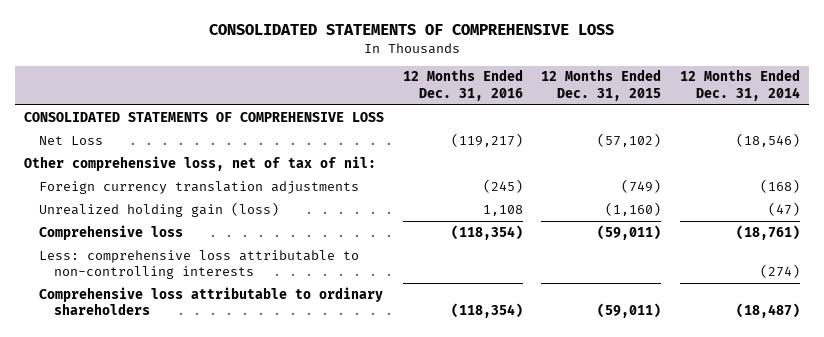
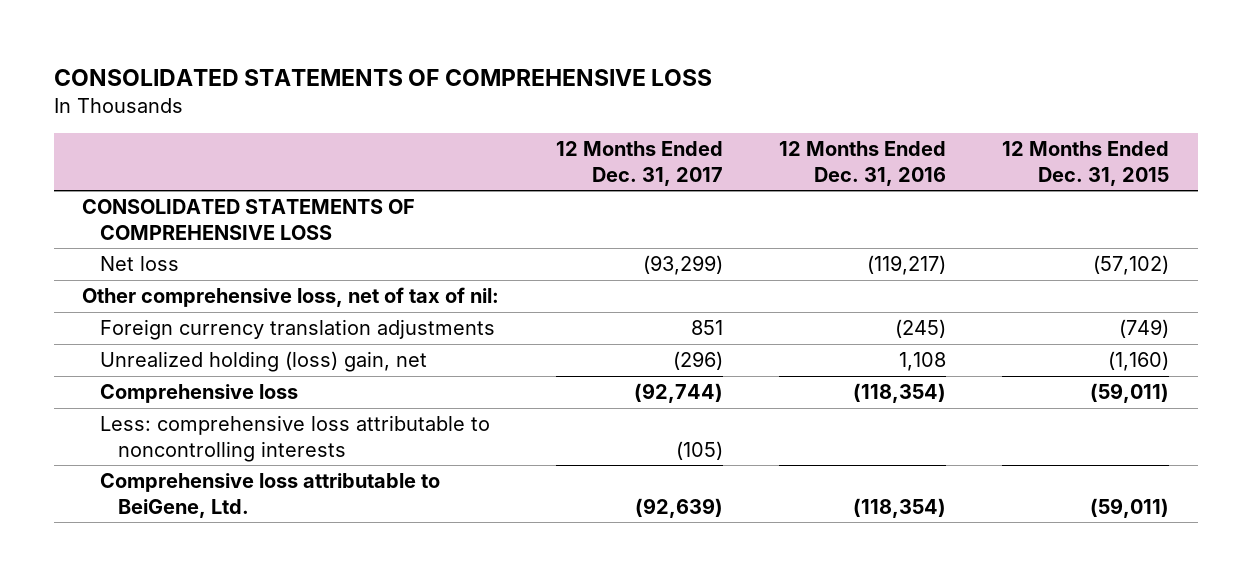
- | 12 Months Ended Dec. 31, 2016 | 12 Months Ended Dec. 31, 2015 | 12 Months Ended Dec. 31, 2014
+ | 12 Months Ended Dec. 31, 2017 | 12 Months Ended Dec. 31, 2016 | 12 Months Ended Dec. 31, 2015
- Net Loss | (119,217) | (57,102) | (18,546)
+ Net loss | (93,299) | (119,217) | (57,102)
- Unrealized holding gain (loss) | 1,108 | (1,160) | (47)
+ Unrealized holding (loss) gain, net | (296) | 1,108 | (1,160)
- Less: comprehensive loss attributable to non-controlling interests | | | (274)
- Comprehensive loss attributable to ordinary shareholders | (118,354) | (59,011) | (18,487)
+ Less: comprehensive loss attributable to noncontrolling interests | (105) | |
+ Comprehensive loss attributable to BeiGene, Ltd. | (92,639) | (118,354) | (59,011)

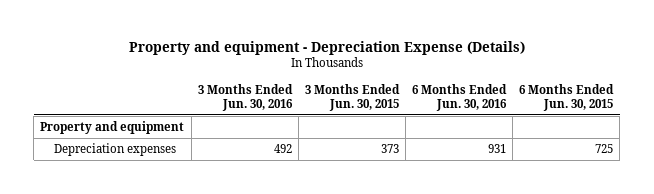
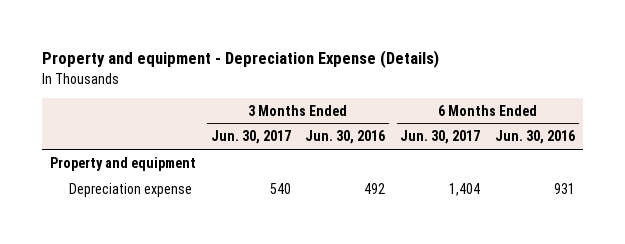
- | 3 Months Ended Jun. 30, 2016 | 3 Months Ended Jun. 30, 2015 | 6 Months Ended Jun. 30, 2016 | 6 Months Ended Jun. 30, 2015
+ | 3 Months Ended Jun. 30, 2017 | 3 Months Ended Jun. 30, 2016 | 6 Months Ended Jun. 30, 2017 | 6 Months Ended Jun. 30, 2016
- Depreciation expenses | 492 | 373 | 931 | 725
+ Depreciation expense | 540 | 492 | 1,404 | 931

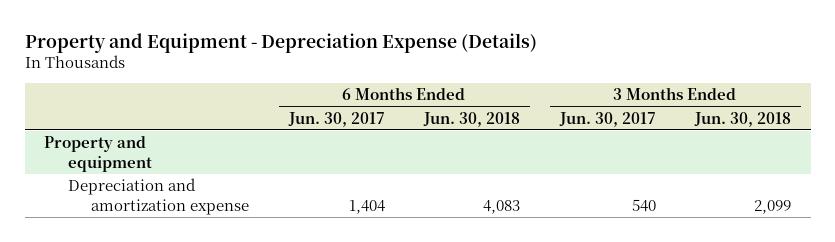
- Property and equipment - Depreciation Expense (Details)
+ Property and Equipment - Depreciation Expense (Details)
- | 3 Months Ended Jun. 30, 2017 | 3 Months Ended Jun. 30, 2016 | 6 Months Ended Jun. 30, 2017 | 6 Months Ended Jun. 30, 2016
+ | 6 Months Ended Jun. 30, 2017 | 6 Months Ended Jun. 30, 2018 | 3 Months Ended Jun. 30, 2017 | 3 Months Ended Jun. 30, 2018
- Depreciation expense | 540 | 492 | 1,404 | 931
+ Depreciation and amortization expense | 1,404 | 4,083 | 540 | 2,099

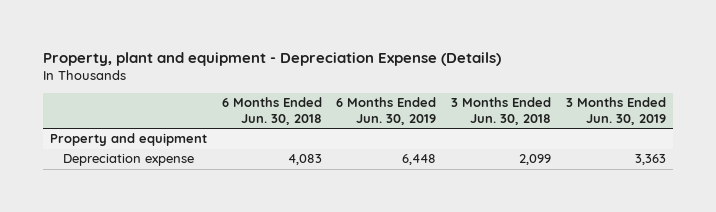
- Property and Equipment - Depreciation Expense (Details)
+ Property, plant and equipment - Depreciation Expense (Details)
- | 6 Months Ended Jun. 30, 2017 | 6 Months Ended Jun. 30, 2018 | 3 Months Ended Jun. 30, 2017 | 3 Months Ended Jun. 30, 2018
+ | 6 Months Ended Jun. 30, 2018 | 6 Months Ended Jun. 30, 2019 | 3 Months Ended Jun. 30, 2018 | 3 Months Ended Jun. 30, 2019
- Depreciation and amortization expense | 1,404 | 4,083 | 540 | 2,099
+ Depreciation expense | 4,083 | 6,448 | 2,099 | 3,363

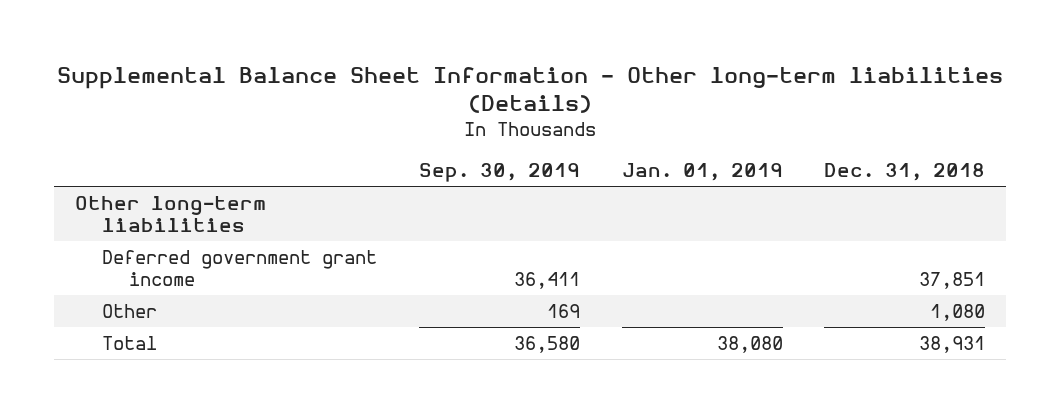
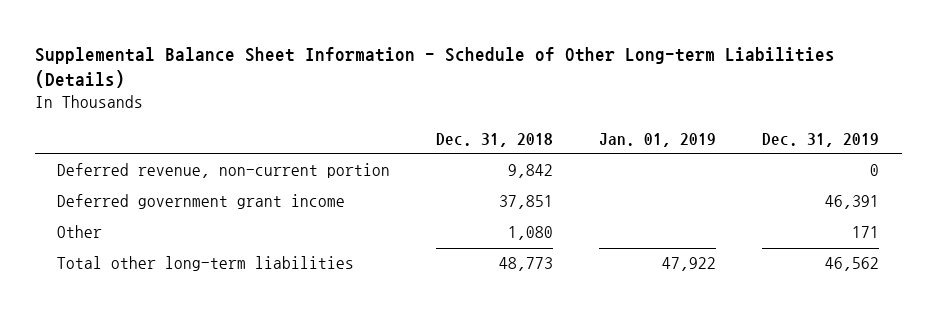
- Supplemental Balance Sheet Information - Other long-term liabilities (Details)
+ Supplemental Balance Sheet Information - Schedule of Other Long-term Liabilities (Details)
- | Sep. 30, 2019 | Jan. 01, 2019 | Dec. 31, 2018
+ | Dec. 31, 2018 | Jan. 01, 2019 | Dec. 31, 2019
- Other long-term liabilities
+ Deferred revenue, non-current portion | 9,842 | | 0
- Total | 36,580 | 38,080 | 38,931
+ Total other long-term liabilities | 48,773 | 47,922 | 46,562

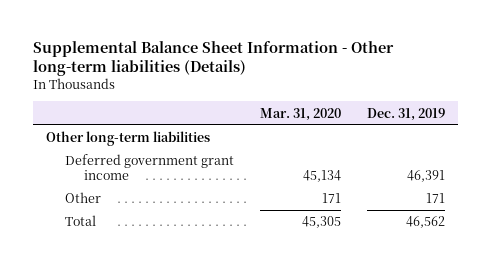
- Supplemental Balance Sheet Information - Schedule of Other Long-term Liabilities (Details)
+ Supplemental Balance Sheet Information - Other long-term liabilities (Details)
- | Dec. 31, 2018 | Jan. 01, 2019 | Dec. 31, 2019
+ | Mar. 31, 2020 | Dec. 31, 2019
- Deferred revenue, non-current portion | 9,842 | | 0
+ Other long-term liabilities
- Total other long-term liabilities | 48,773 | 47,922 | 46,562
+ Total | 45,305 | 46,562

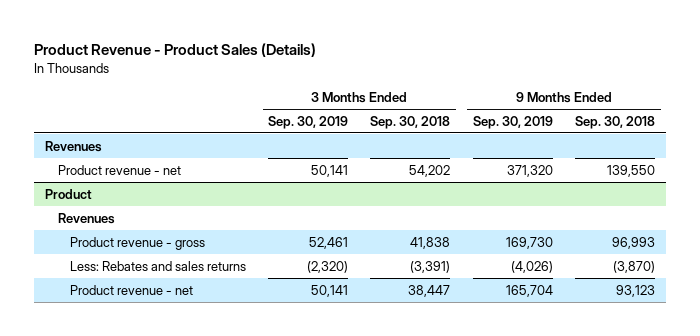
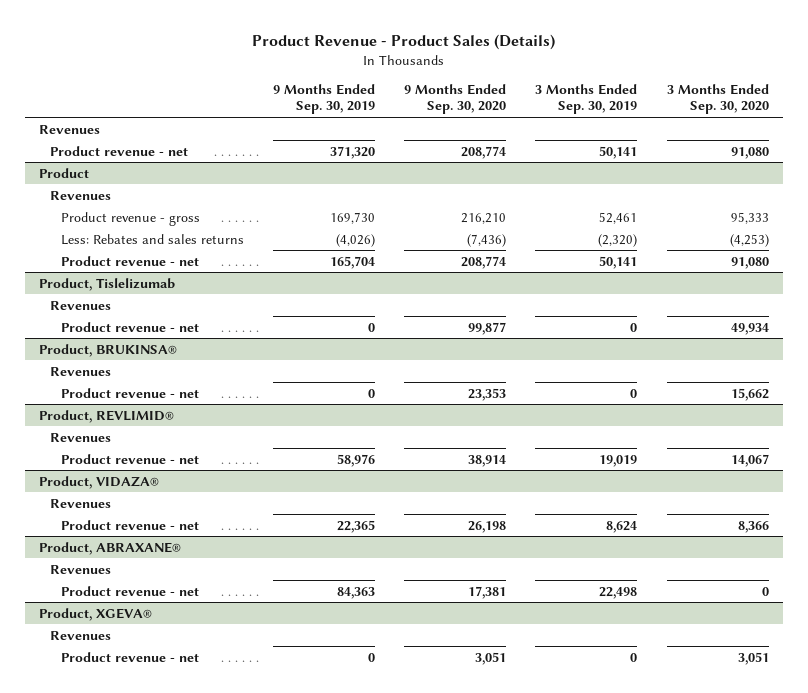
- | 3 Months Ended Sep. 30, 2019 | 3 Months Ended Sep. 30, 2018 | 9 Months Ended Sep. 30, 2019 | 9 Months Ended Sep. 30, 2018
+ | 9 Months Ended Sep. 30, 2019 | 9 Months Ended Sep. 30, 2020 | 3 Months Ended Sep. 30, 2019 | 3 Months Ended Sep. 30, 2020
+ Product, Tislelizumab
+ Revenues
+ Product revenue - net | 0 | 99,877 | 0 | 49,934
+ Product, BRUKINSA®
+ Revenues
+ Product revenue - net | 0 | 23,353 | 0 | 15,662
+ Product, REVLIMID®
+ Revenues
+ Product revenue - net | 58,976 | 38,914 | 19,019 | 14,067
+ Product, VIDAZA®
+ Revenues
+ Product revenue - net | 22,365 | 26,198 | 8,624 | 8,366
+ Product, ABRAXANE®
+ Revenues
+ Product revenue - net | 84,363 | 17,381 | 22,498 | 0
+ Product, XGEVA®
+ Revenues
+ Product revenue - net | 0 | 3,051 | 0 | 3,051

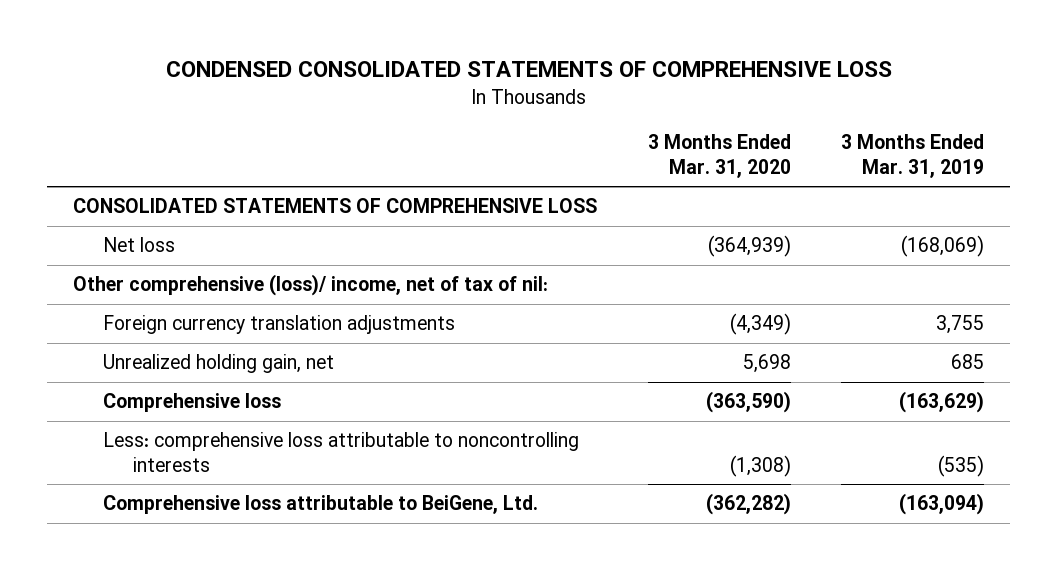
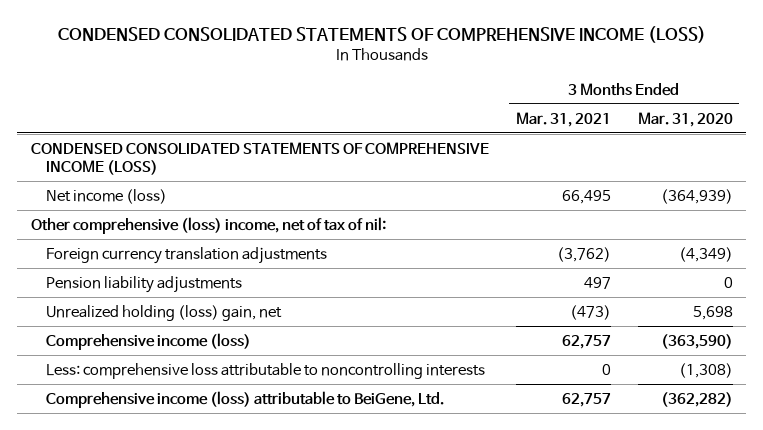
- CONDENSED CONSOLIDATED STATEMENTS OF COMPREHENSIVE LOSS
+ CONDENSED CONSOLIDATED STATEMENTS OF COMPREHENSIVE INCOME (LOSS)
- | 3 Months Ended Mar. 31, 2020 | 3 Months Ended Mar. 31, 2019
+ | 3 Months Ended Mar. 31, 2021 | 3 Months Ended Mar. 31, 2020
- CONSOLIDATED STATEMENTS OF COMPREHENSIVE LOSS
- Net loss | (364,939) | (168,069)
- Other comprehensive (loss)/ income, net of tax of nil:
+ CONDENSED CONSOLIDATED STATEMENTS OF COMPREHENSIVE INCOME (LOSS)
+ Net income (loss) | 66,495 | (364,939)
+ Other comprehensive (loss) income, net of tax of nil:
- Unrealized holding gain, net | 5,698 | 685
- Comprehensive loss | (363,590) | (163,629)
+ Pension liability adjustments | 497 | 0
+ Unrealized holding (loss) gain, net | (473) | 5,698
+ Comprehensive income (loss) | 62,757 | (363,590)
- Comprehensive loss attributable to BeiGene, Ltd. | (362,282) | (163,094)
+ Comprehensive income (loss) attributable to BeiGene, Ltd. | 62,757 | (362,282)

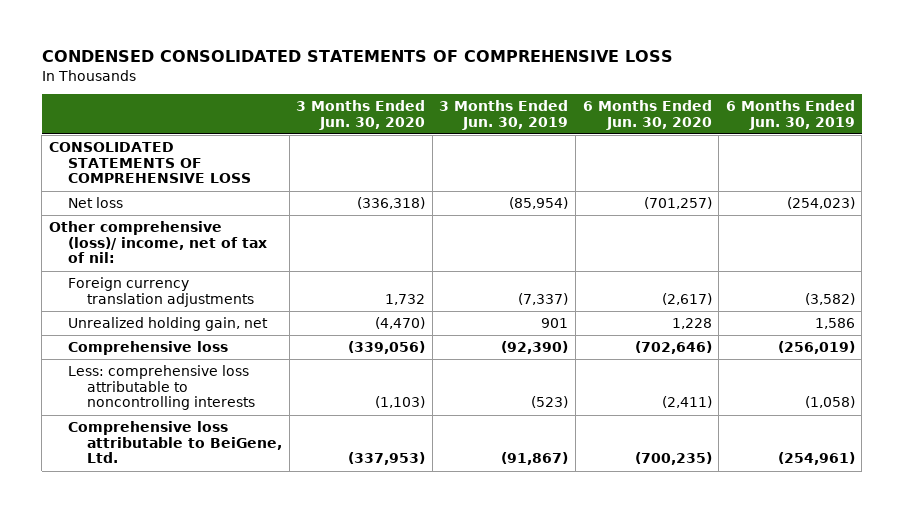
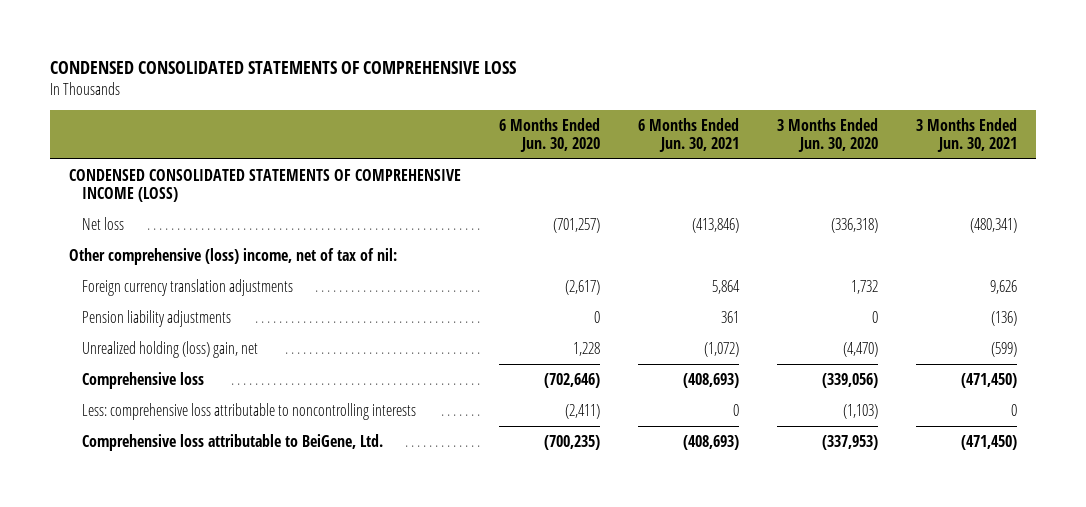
- | 3 Months Ended Jun. 30, 2020 | 3 Months Ended Jun. 30, 2019 | 6 Months Ended Jun. 30, 2020 | 6 Months Ended Jun. 30, 2019
+ | 6 Months Ended Jun. 30, 2020 | 6 Months Ended Jun. 30, 2021 | 3 Months Ended Jun. 30, 2020 | 3 Months Ended Jun. 30, 2021
- CONSOLIDATED STATEMENTS OF COMPREHENSIVE LOSS
+ CONDENSED CONSOLIDATED STATEMENTS OF COMPREHENSIVE INCOME (LOSS)
- Other comprehensive (loss)/ income, net of tax of nil:
+ Other comprehensive (loss) income, net of tax of nil:
- Unrealized holding gain, net | (4,470) | 901 | 1,228 | 1,586
+ Pension liability adjustments | 0 | 361 | 0 | (136)
+ Unrealized holding (loss) gain, net | 1,228 | (1,072) | (4,470) | (599)

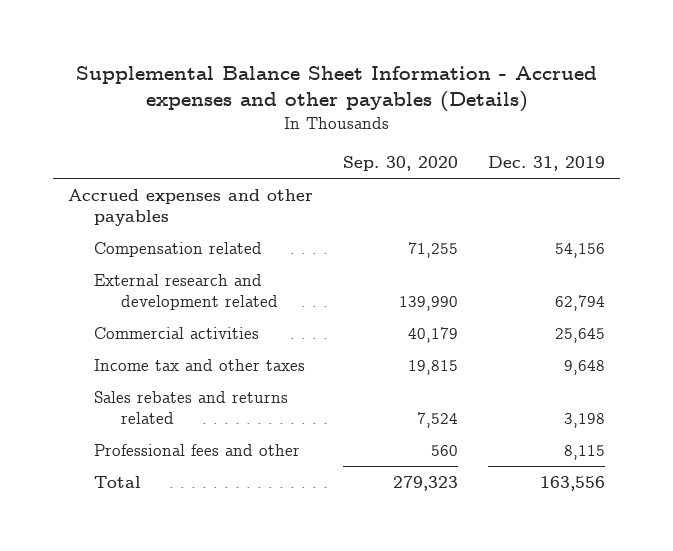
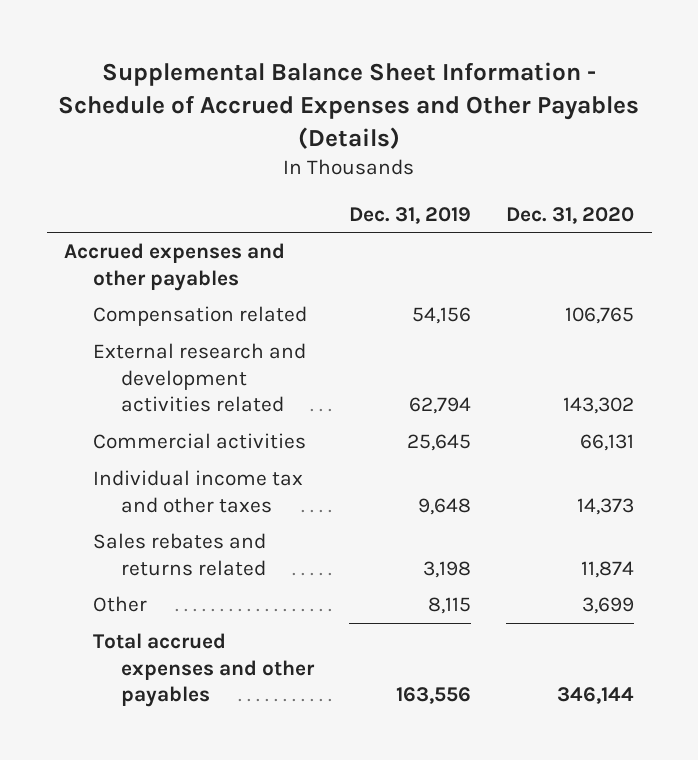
- Supplemental Balance Sheet Information - Accrued expenses and other payables (Details)
+ Supplemental Balance Sheet Information - Schedule of Accrued Expenses and Other Payables (Details)
- | Sep. 30, 2020 | Dec. 31, 2019
+ | Dec. 31, 2019 | Dec. 31, 2020
- External research and development related | 139,990 | 62,794
+ External research and development activities related | 62,794 | 143,302
- Income tax and other taxes | 19,815 | 9,648
+ Individual income tax and other taxes | 9,648 | 14,373
- Professional fees and other | 560 | 8,115
- Total | 279,323 | 163,556
+ Other | 8,115 | 3,699
+ Total accrued expenses and other payables | 163,556 | 346,144

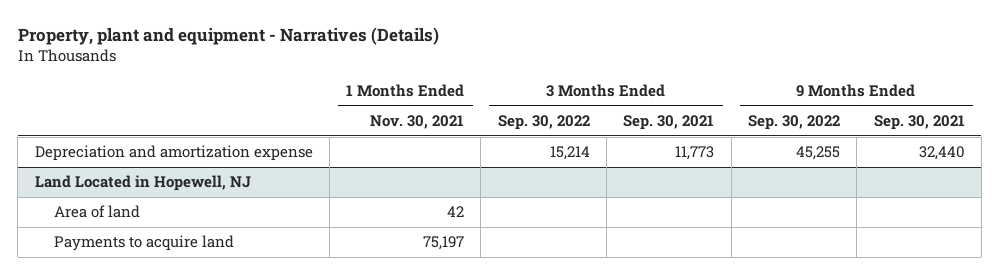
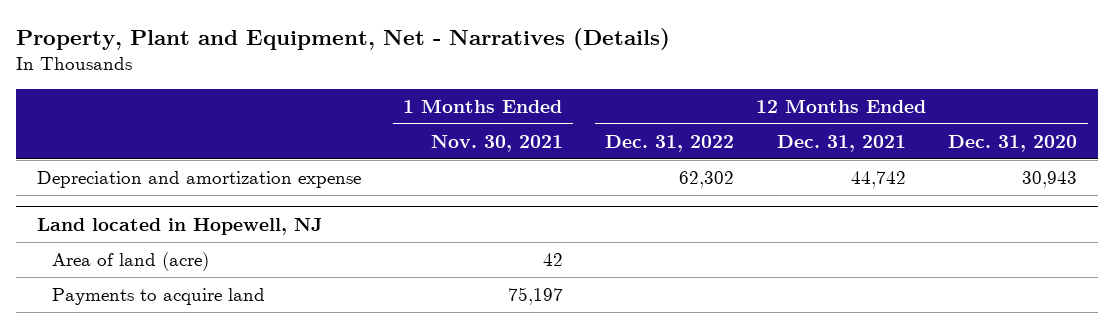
- Property, plant and equipment - Narratives (Details)
+ Property, Plant and Equipment, Net - Narratives (Details)
- | 1 Months Ended Nov. 30, 2021 | 3 Months Ended Sep. 30, 2022 | 3 Months Ended Sep. 30, 2021 | 9 Months Ended Sep. 30, 2022 | 9 Months Ended Sep. 30, 2021
+ | 1 Months Ended Nov. 30, 2021 | 12 Months Ended Dec. 31, 2022 | 12 Months Ended Dec. 31, 2021 | 12 Months Ended Dec. 31, 2020
- Land Located in Hopewell, NJ
- Area of land | 42 | | | |
+ Land located in Hopewell, NJ
+ Area of land (acre) | 42 | | |

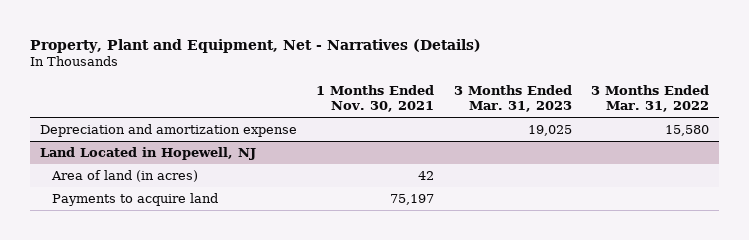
- | 1 Months Ended Nov. 30, 2021 | 12 Months Ended Dec. 31, 2022 | 12 Months Ended Dec. 31, 2021 | 12 Months Ended Dec. 31, 2020
+ | 1 Months Ended Nov. 30, 2021 | 3 Months Ended Mar. 31, 2023 | 3 Months Ended Mar. 31, 2022
- Land located in Hopewell, NJ
- Area of land (acre) | 42 | | |
+ Land Located in Hopewell, NJ
+ Area of land (in acres) | 42 | |

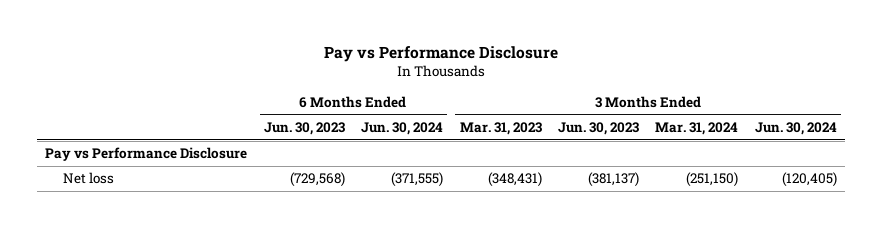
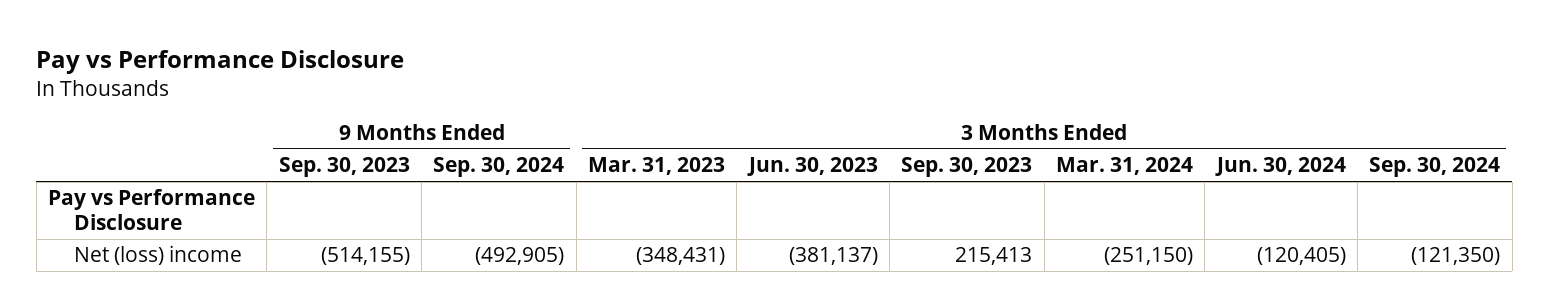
- | 6 Months Ended Jun. 30, 2023 | 6 Months Ended Jun. 30, 2024 | 3 Months Ended Mar. 31, 2023 | 3 Months Ended Jun. 30, 2023 | 3 Months Ended Mar. 31, 2024 | 3 Months Ended Jun. 30, 2024
+ | 9 Months Ended Sep. 30, 2023 | 9 Months Ended Sep. 30, 2024 | 3 Months Ended Mar. 31, 2023 | 3 Months Ended Jun. 30, 2023 | 3 Months Ended Sep. 30, 2023 | 3 Months Ended Mar. 31, 2024 | 3 Months Ended Jun. 30, 2024 | 3 Months Ended Sep. 30, 2024
- Net loss | (729,568) | (371,555) | (348,431) | (381,137) | (251,150) | (120,405)
+ Net (loss) income | (514,155) | (492,905) | (348,431) | (381,137) | 215,413 | (251,150) | (120,405) | (121,350)

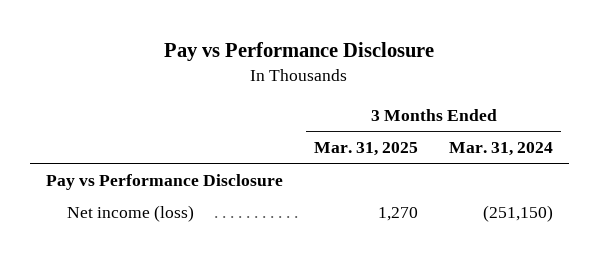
- | 9 Months Ended Sep. 30, 2023 | 9 Months Ended Sep. 30, 2024 | 3 Months Ended Mar. 31, 2023 | 3 Months Ended Jun. 30, 2023 | 3 Months Ended Sep. 30, 2023 | 3 Months Ended Mar. 31, 2024 | 3 Months Ended Jun. 30, 2024 | 3 Months Ended Sep. 30, 2024
+ | 3 Months Ended Mar. 31, 2025 | 3 Months Ended Mar. 31, 2024
- Net (loss) income | (514,155) | (492,905) | (348,431) | (381,137) | 215,413 | (251,150) | (120,405) | (121,350)
+ Net income (loss) | 1,270 | (251,150)

